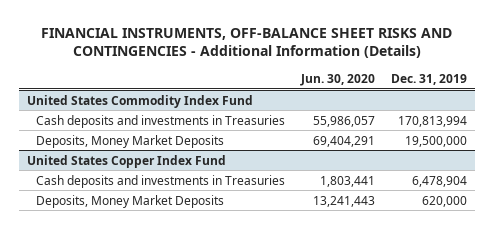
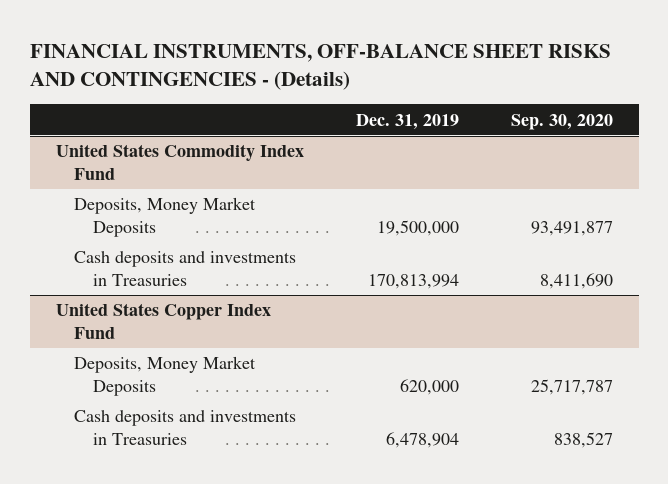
- FINANCIAL INSTRUMENTS, OFF-BALANCE SHEET RISKS AND CONTINGENCIES - Additional Information (Details)
+ FINANCIAL INSTRUMENTS, OFF-BALANCE SHEET RISKS AND CONTINGENCIES - (Details)
- | Jun. 30, 2020 | Dec. 31, 2019
+ | Dec. 31, 2019 | Sep. 30, 2020
@ United States Commodity Index Fund
moved down: Cash deposits and investments in Treasuries | 170,813,994 | 8,411,690
@ United States Copper Index Fund
moved down: Cash deposits and investments in Treasuries | 6,478,904 | 838,527

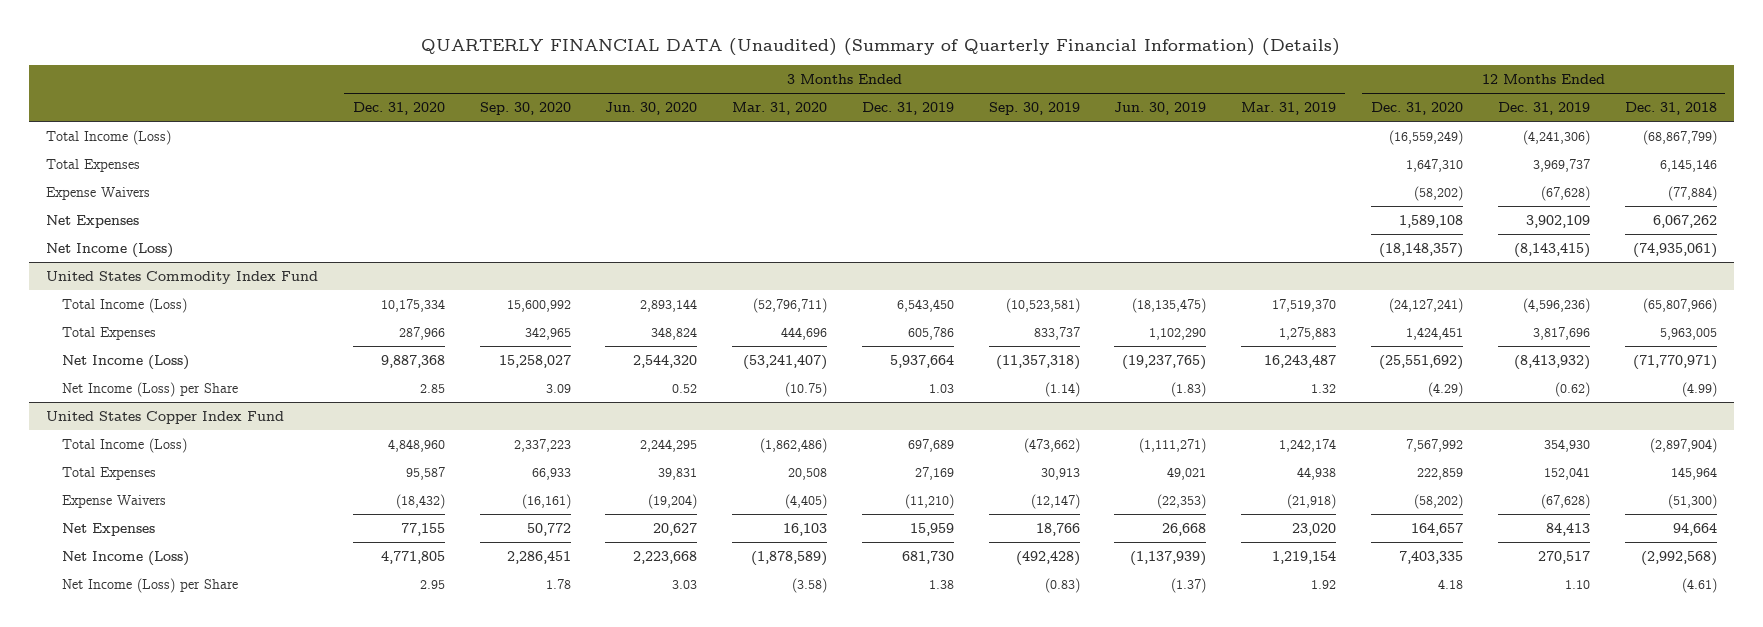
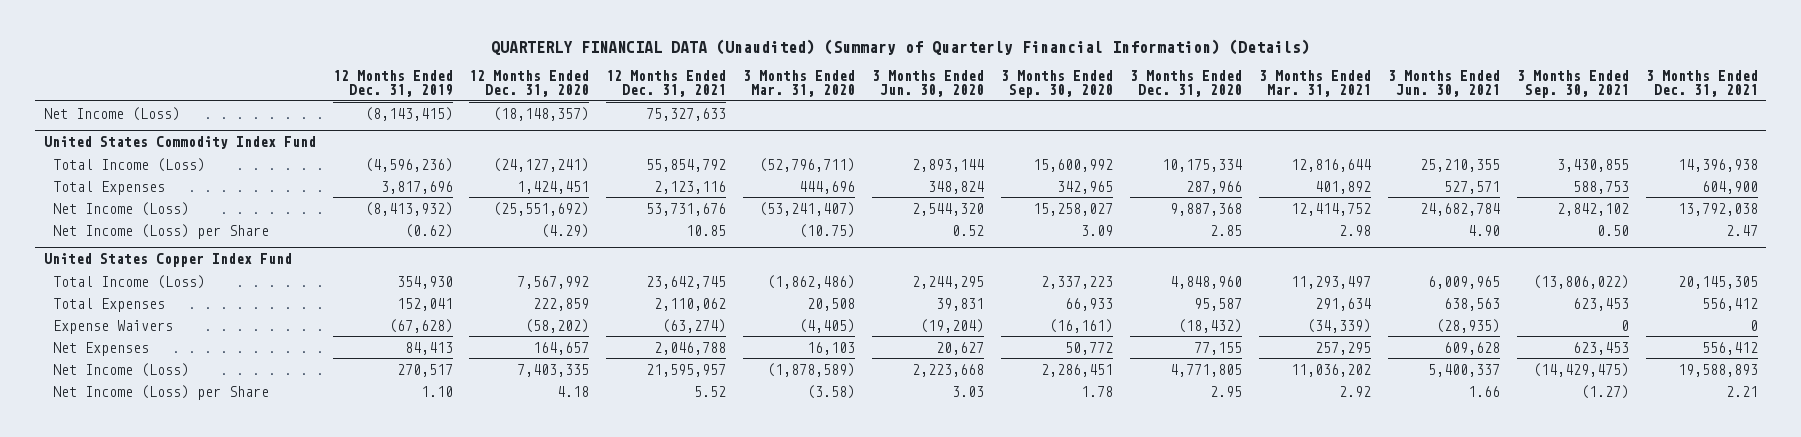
- | 3 Months Ended Dec. 31, 2020 | 3 Months Ended Sep. 30, 2020 | 3 Months Ended Jun. 30, 2020 | 3 Months Ended Mar. 31, 2020 | 3 Months Ended Dec. 31, 2019 | 3 Months Ended Sep. 30, 2019 | 3 Months Ended Jun. 30, 2019 | 3 Months Ended Mar. 31, 2019 | 12 Months Ended Dec. 31, 2020 | 12 Months Ended Dec. 31, 2019 | 12 Months Ended Dec. 31, 2018
+ | 12 Months Ended Dec. 31, 2019 | 12 Months Ended Dec. 31, 2020 | 12 Months Ended Dec. 31, 2021 | 3 Months Ended Mar. 31, 2020 | 3 Months Ended Jun. 30, 2020 | 3 Months Ended Sep. 30, 2020 | 3 Months Ended Dec. 31, 2020 | 3 Months Ended Mar. 31, 2021 | 3 Months Ended Jun. 30, 2021 | 3 Months Ended Sep. 30, 2021 | 3 Months Ended Dec. 31, 2021
- Total Income (Loss) | | | | | | | | | (16,559,249) | (4,241,306) | (68,867,799)
- Total Expenses | | | | | | | | | 1,647,310 | 3,969,737 | 6,145,146
- Expense Waivers | | | | | | | | | (58,202) | (67,628) | (77,884)
- Net Expenses | | | | | | | | | 1,589,108 | 3,902,109 | 6,067,262

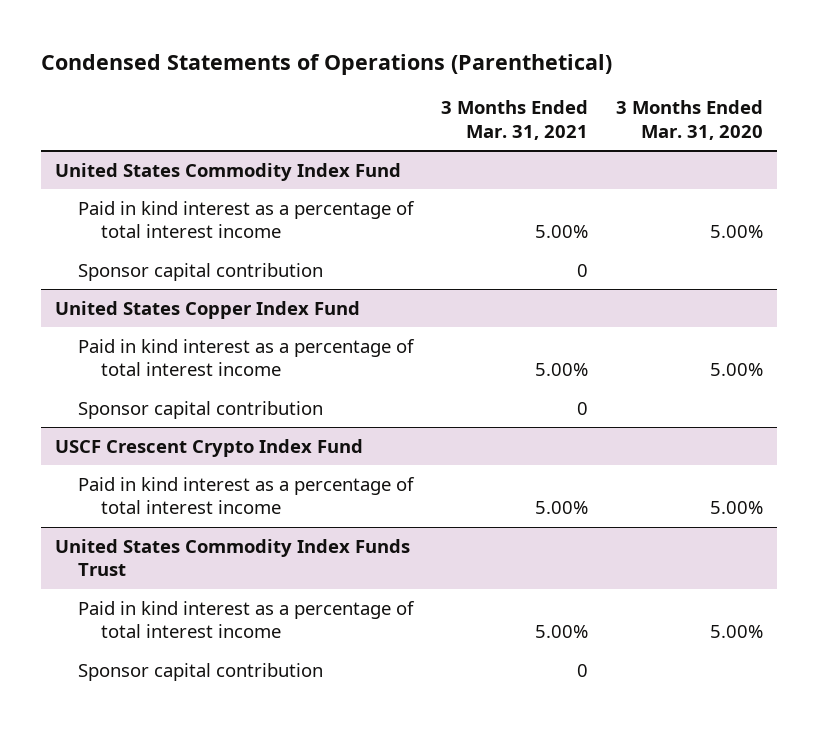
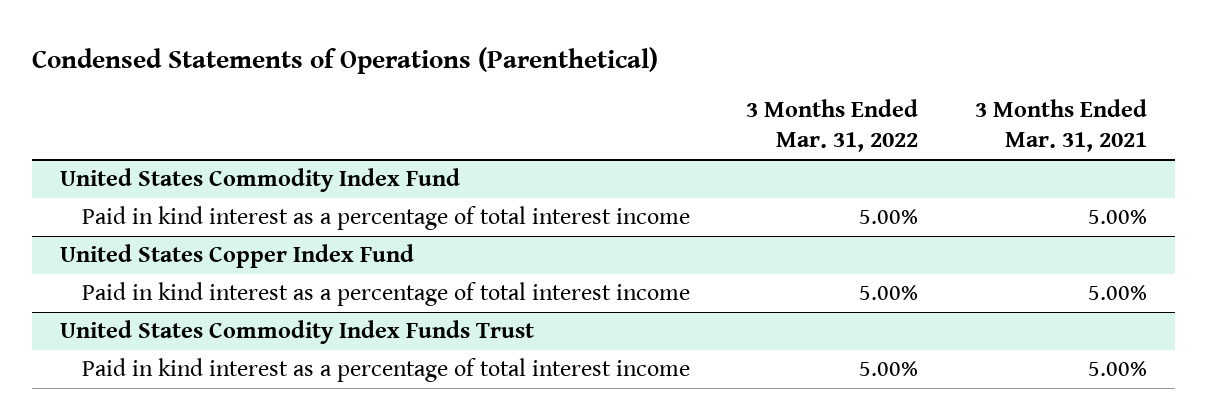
- | 3 Months Ended Mar. 31, 2021 | 3 Months Ended Mar. 31, 2020
+ | 3 Months Ended Mar. 31, 2022 | 3 Months Ended Mar. 31, 2021
@ United States Commodity Index Fund
- Sponsor capital contribution | 0 |
@ United States Copper Index Fund
- Sponsor capital contribution | 0 |
- USCF Crescent Crypto Index Fund
- Paid in kind interest as a percentage of total interest income | 5.00% | 5.00%
@ United States Commodity Index Funds Trust
- Sponsor capital contribution | 0 |

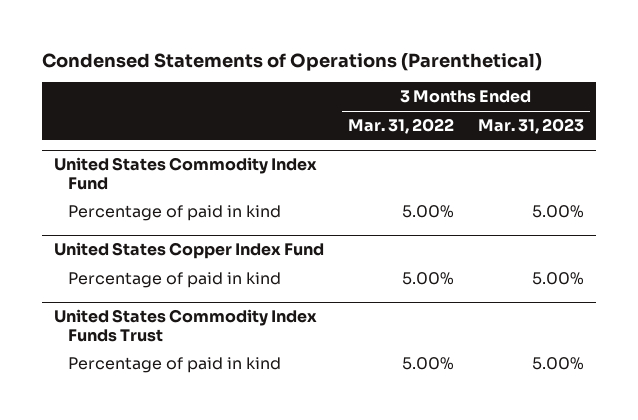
- | 3 Months Ended Mar. 31, 2022 | 3 Months Ended Mar. 31, 2021
+ | 3 Months Ended Mar. 31, 2022 | 3 Months Ended Mar. 31, 2023
@ United States Commodity Index Fund
- Paid in kind interest as a percentage of total interest income | 5.00% | 5.00%
+ Percentage of paid in kind | 5.00% | 5.00%
@ United States Copper Index Fund
- Paid in kind interest as a percentage of total interest income | 5.00% | 5.00%
+ Percentage of paid in kind | 5.00% | 5.00%
@ United States Commodity Index Funds Trust
- Paid in kind interest as a percentage of total interest income | 5.00% | 5.00%
+ Percentage of paid in kind | 5.00% | 5.00%

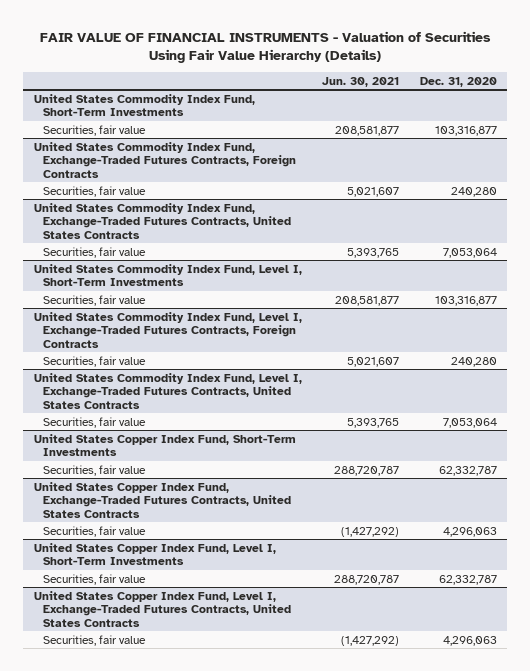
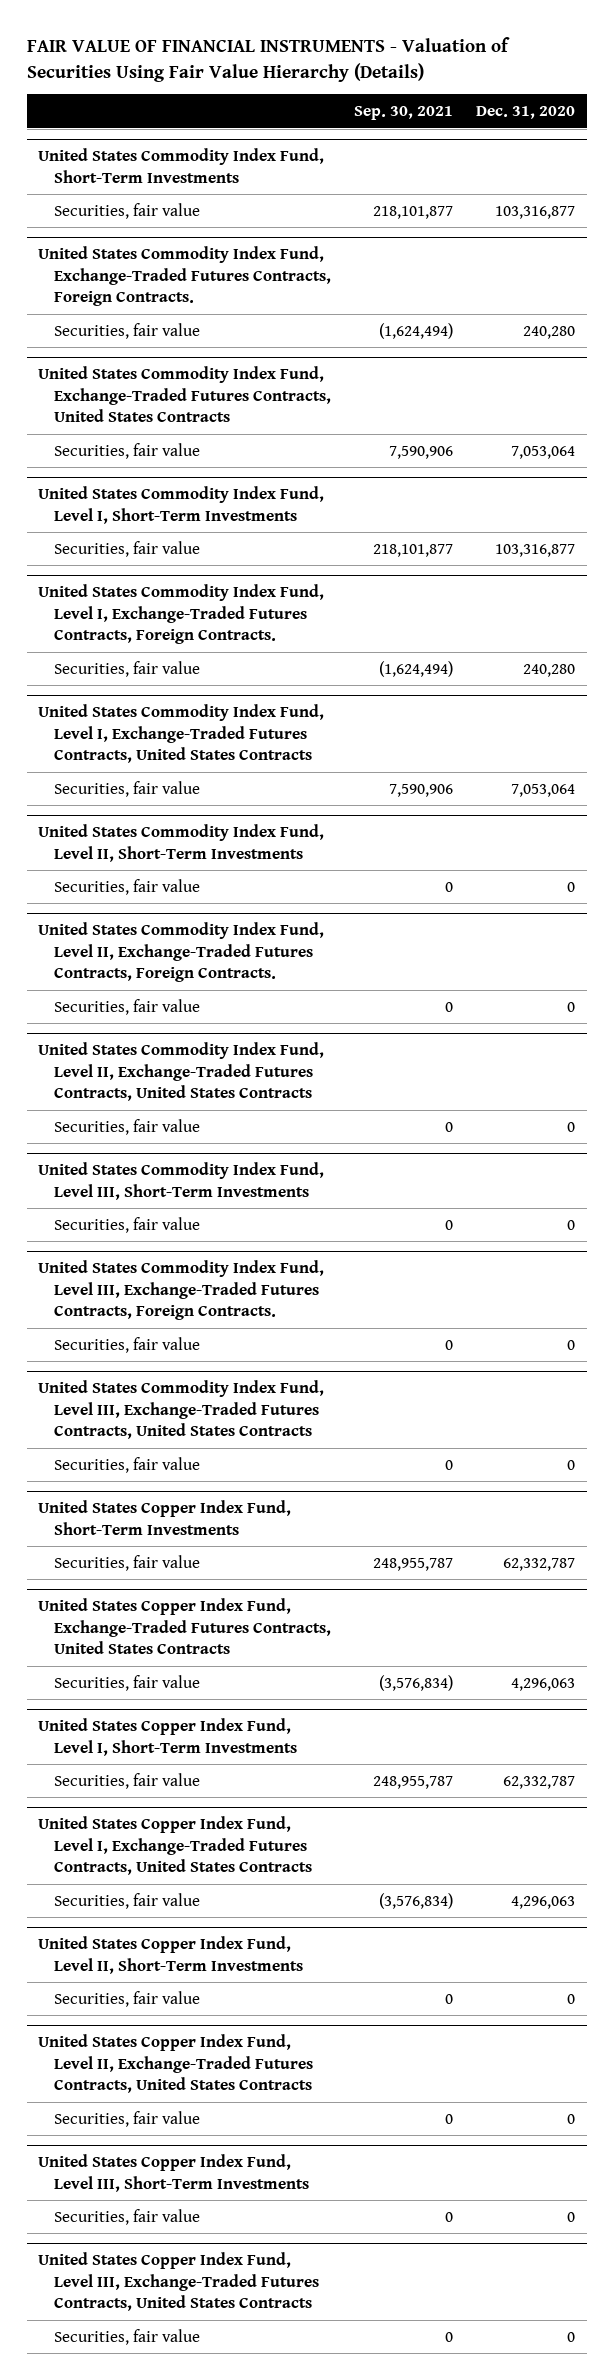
- | Jun. 30, 2021 | Dec. 31, 2020
+ | Sep. 30, 2021 | Dec. 31, 2020
- United States Commodity Index Fund, Exchange-Traded Futures Contracts, Foreign Contracts
+ United States Commodity Index Fund, Exchange-Traded Futures Contracts, Foreign Contracts.
- United States Commodity Index Fund, Level I, Exchange-Traded Futures Contracts, Foreign Contracts
+ United States Commodity Index Fund, Level I, Exchange-Traded Futures Contracts, Foreign Contracts.
+ United States Commodity Index Fund, Level II, Short-Term Investments
+ Securities, fair value | 0 | 0
+ United States Commodity Index Fund, Level II, Exchange-Traded Futures Contracts, Foreign Contracts.
+ Securities, fair value | 0 | 0
+ United States Commodity Index Fund, Level II, Exchange-Traded Futures Contracts, United States Contracts
+ Securities, fair value | 0 | 0
+ United States Commodity Index Fund, Level III, Short-Term Investments
+ Securities, fair value | 0 | 0
+ United States Commodity Index Fund, Level III, Exchange-Traded Futures Contracts, Foreign Contracts.
+ Securities, fair value | 0 | 0
+ United States Commodity Index Fund, Level III, Exchange-Traded Futures Contracts, United States Contracts
+ Securities, fair value | 0 | 0
+ United States Copper Index Fund, Level II, Short-Term Investments
+ Securities, fair value | 0 | 0
+ United States Copper Index Fund, Level II, Exchange-Traded Futures Contracts, United States Contracts
+ Securities, fair value | 0 | 0
+ United States Copper Index Fund, Level III, Short-Term Investments
+ Securities, fair value | 0 | 0
+ United States Copper Index Fund, Level III, Exchange-Traded Futures Contracts, United States Contracts
+ Securities, fair value | 0 | 0

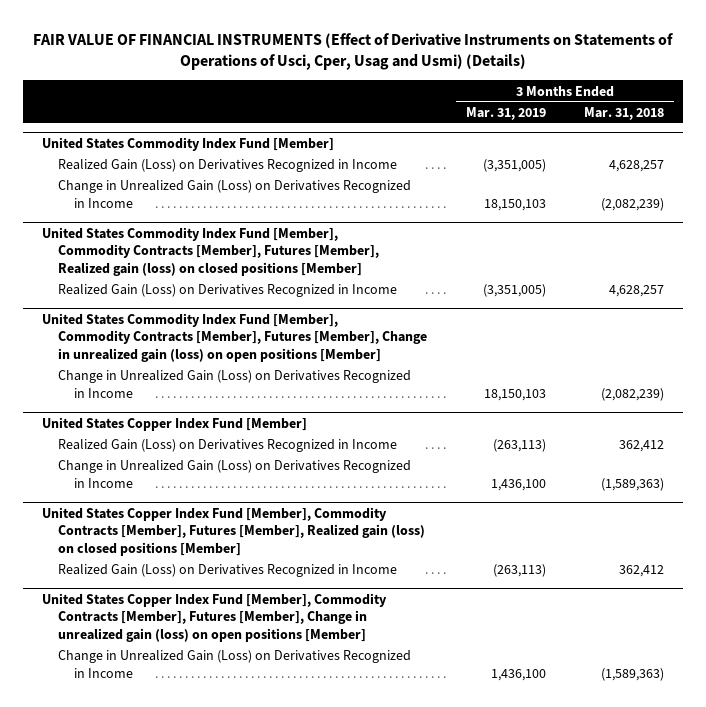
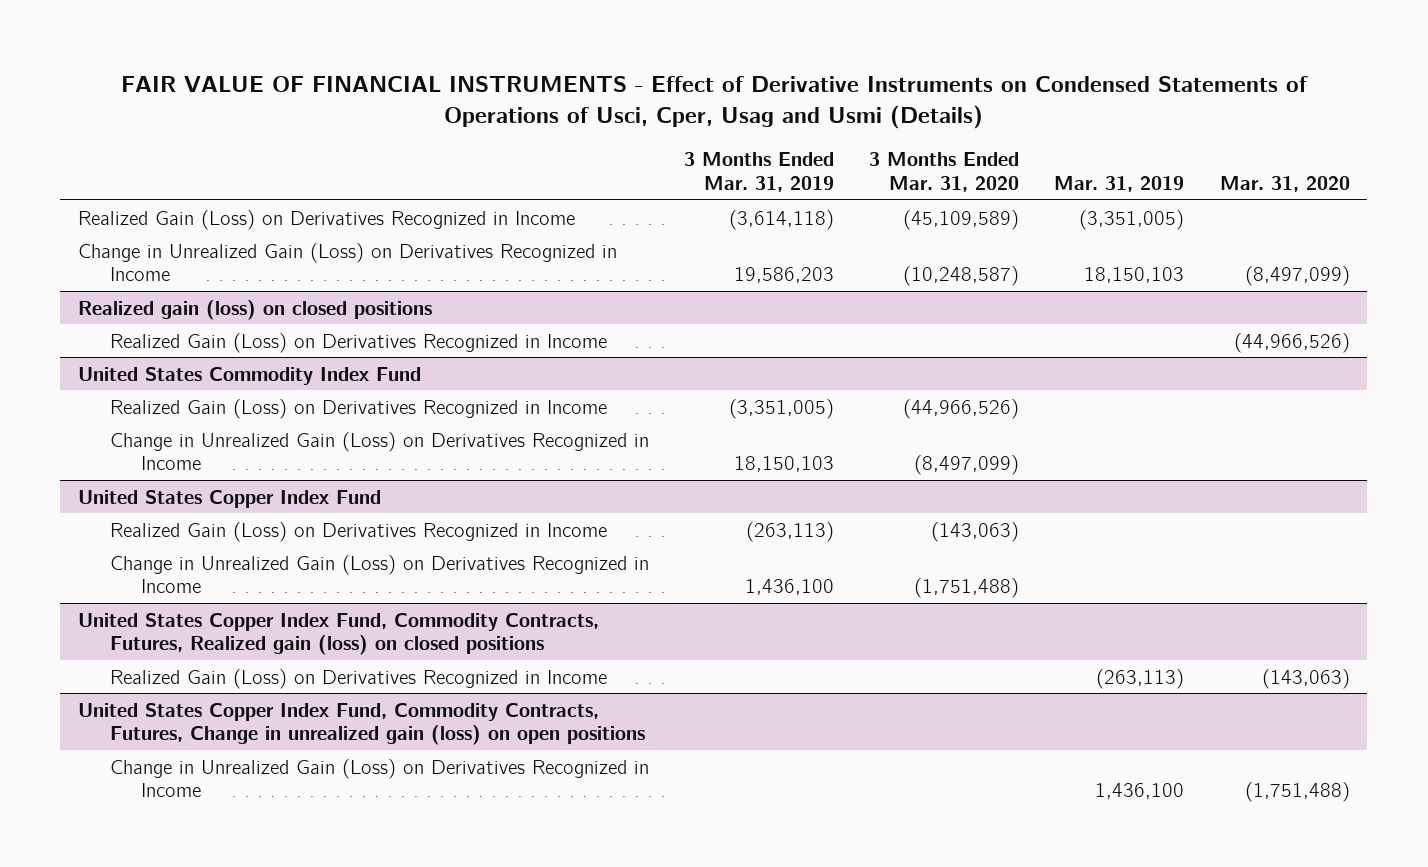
- FAIR VALUE OF FINANCIAL INSTRUMENTS (Effect of Derivative Instruments on Statements of Operations of Usci, Cper, Usag and Usmi) (Details)
+ FAIR VALUE OF FINANCIAL INSTRUMENTS - Effect of Derivative Instruments on Condensed Statements of Operations of Usci, Cper, Usag and Usmi (Details)
- | 3 Months Ended Mar. 31, 2019 | 3 Months Ended Mar. 31, 2018
+ | 3 Months Ended Mar. 31, 2019 | 3 Months Ended Mar. 31, 2020 | Mar. 31, 2019 | Mar. 31, 2020
- United States Commodity Index Fund [Member]
- Realized Gain (Loss) on Derivatives Recognized in Income | (3,351,005) | 4,628,257
- Change in Unrealized Gain (Loss) on Derivatives Recognized in Income | 18,150,103 | (2,082,239)
- United States Commodity Index Fund [Member], Commodity Contracts [Member], Futures [Member], Realized gain (loss) on closed positions [Member]
+ Realized Gain (Loss) on Derivatives Recognized in Income | (3,614,118) | (45,109,589) | (3,351,005) |
+ Change in Unrealized Gain (Loss) on Derivatives Recognized in Income | 19,586,203 | (10,248,587) | 18,150,103 | (8,497,099)
+ Realized gain (loss) on closed positions
+ Realized Gain (Loss) on Derivatives Recognized in Income | | | | (44,966,526)
+ United States Commodity Index Fund
- United States Commodity Index Fund [Member], Commodity Contracts [Member], Futures [Member], Change in unrealized gain (loss) on open positions [Member]
- United States Copper Index Fund [Member]
- Realized Gain (Loss) on Derivatives Recognized in Income | (263,113) | 362,412
- Change in Unrealized Gain (Loss) on Derivatives Recognized in Income | 1,436,100 | (1,589,363)
- United States Copper Index Fund [Member], Commodity Contracts [Member], Futures [Member], Realized gain (loss) on closed positions [Member]
+ United States Copper Index Fund
- United States Copper Index Fund [Member], Commodity Contracts [Member], Futures [Member], Change in unrealized gain (loss) on open positions [Member]
+ United States Copper Index Fund, Commodity Contracts, Futures, Realized gain (loss) on closed positions
+ Realized Gain (Loss) on Derivatives Recognized in Income | | | (263,113) | (143,063)
+ United States Copper Index Fund, Commodity Contracts, Futures, Change in unrealized gain (loss) on open positions
+ Change in Unrealized Gain (Loss) on Derivatives Recognized in Income | | | 1,436,100 | (1,751,488)

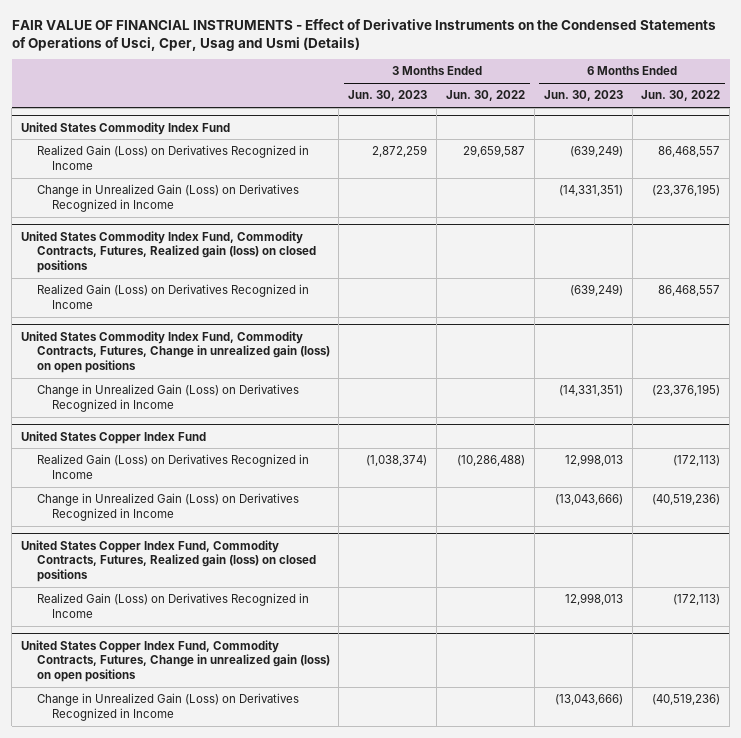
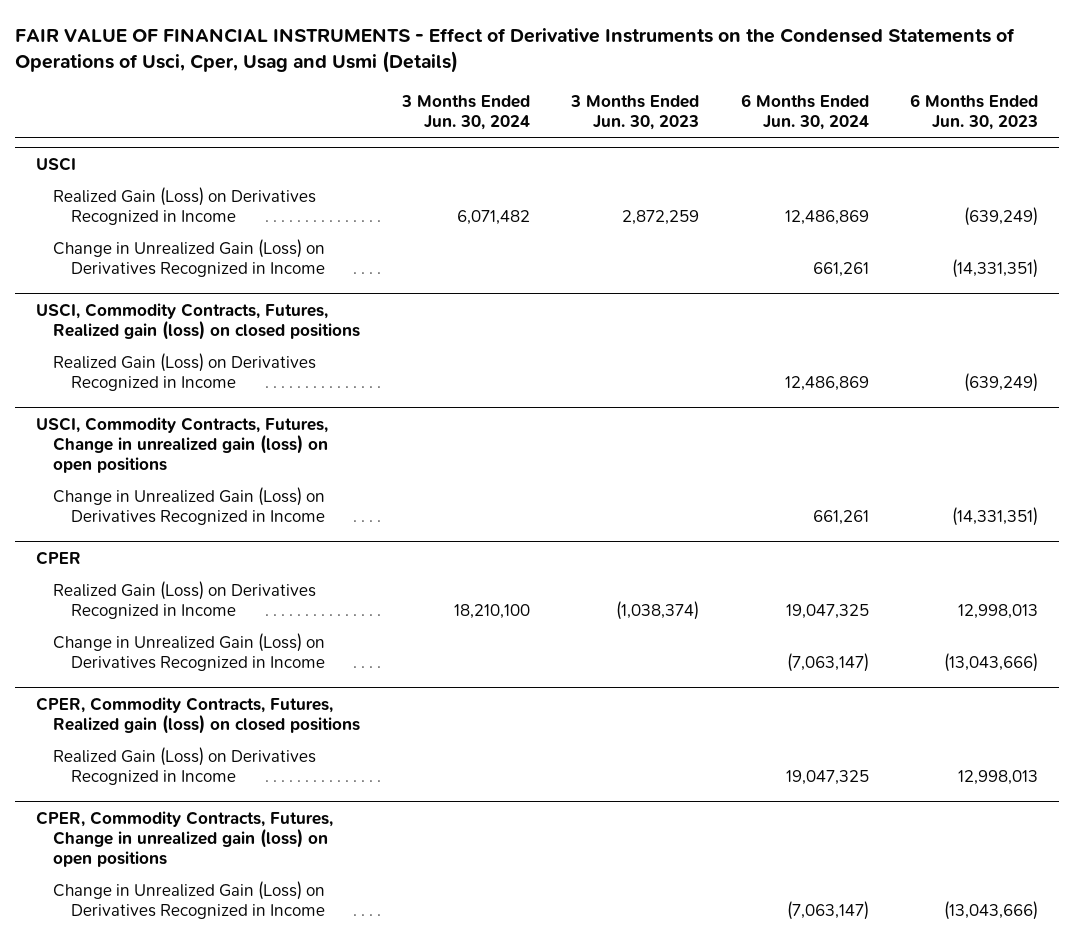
- | 3 Months Ended Jun. 30, 2023 | 3 Months Ended Jun. 30, 2022 | 6 Months Ended Jun. 30, 2023 | 6 Months Ended Jun. 30, 2022
+ | 3 Months Ended Jun. 30, 2024 | 3 Months Ended Jun. 30, 2023 | 6 Months Ended Jun. 30, 2024 | 6 Months Ended Jun. 30, 2023
- United States Commodity Index Fund
+ USCI
- United States Commodity Index Fund, Commodity Contracts, Futures, Realized gain (loss) on closed positions
+ USCI, Commodity Contracts, Futures, Realized gain (loss) on closed positions
- United States Commodity Index Fund, Commodity Contracts, Futures, Change in unrealized gain (loss) on open positions
+ USCI, Commodity Contracts, Futures, Change in unrealized gain (loss) on open positions
- United States Copper Index Fund
+ CPER
- United States Copper Index Fund, Commodity Contracts, Futures, Realized gain (loss) on closed positions
+ CPER, Commodity Contracts, Futures, Realized gain (loss) on closed positions
- United States Copper Index Fund, Commodity Contracts, Futures, Change in unrealized gain (loss) on open positions
+ CPER, Commodity Contracts, Futures, Change in unrealized gain (loss) on open positions

